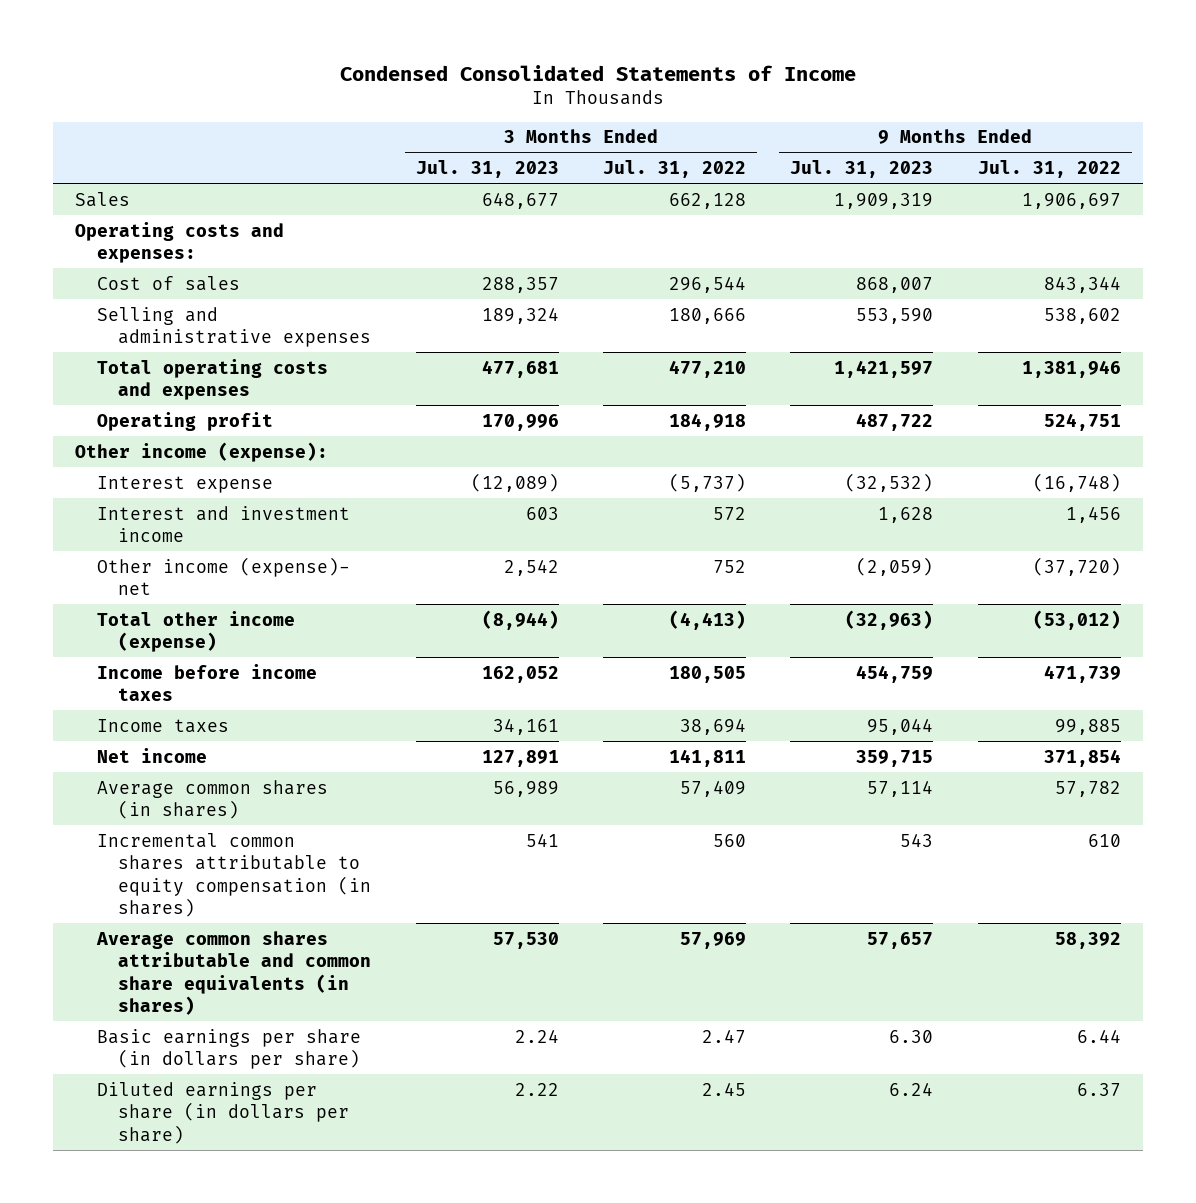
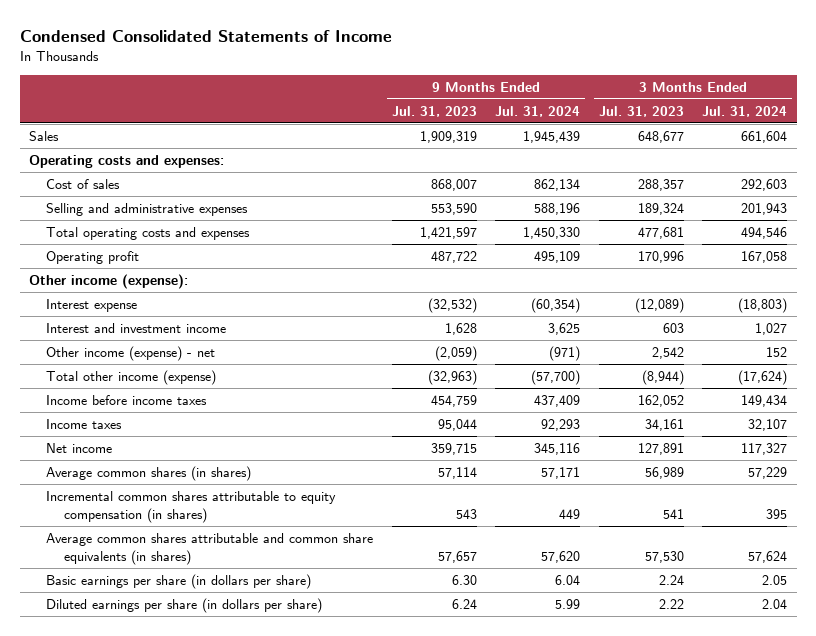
- | 3 Months Ended Jul. 31, 2023 | 3 Months Ended Jul. 31, 2022 | 9 Months Ended Jul. 31, 2023 | 9 Months Ended Jul. 31, 2022
+ | 9 Months Ended Jul. 31, 2023 | 9 Months Ended Jul. 31, 2024 | 3 Months Ended Jul. 31, 2023 | 3 Months Ended Jul. 31, 2024
- Other income (expense)- net | 2,542 | 752 | (2,059) | (37,720)
+ Other income (expense) - net | (2,059) | (971) | 2,542 | 152

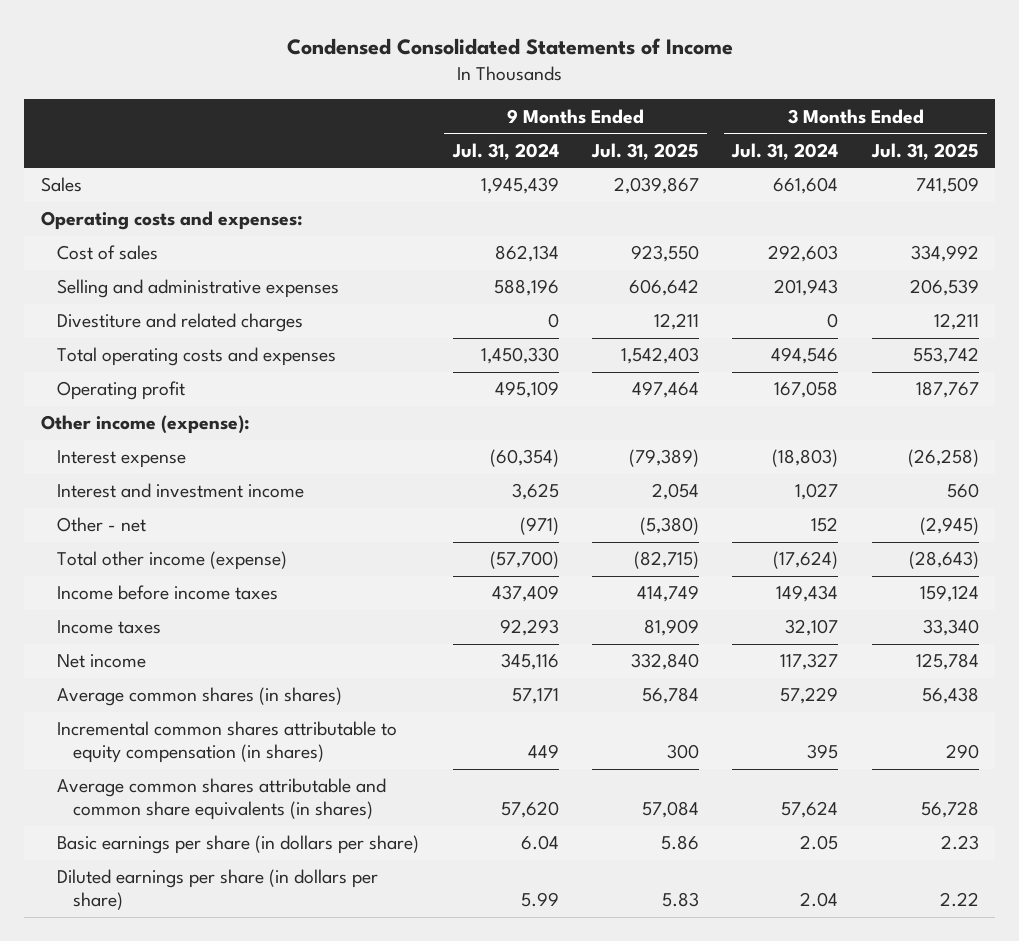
- | 9 Months Ended Jul. 31, 2023 | 9 Months Ended Jul. 31, 2024 | 3 Months Ended Jul. 31, 2023 | 3 Months Ended Jul. 31, 2024
+ | 9 Months Ended Jul. 31, 2024 | 9 Months Ended Jul. 31, 2025 | 3 Months Ended Jul. 31, 2024 | 3 Months Ended Jul. 31, 2025
+ Divestiture and related charges | 0 | 12,211 | 0 | 12,211
- Other income (expense) - net | (2,059) | (971) | 2,542 | 152
+ Other - net | (971) | (5,380) | 152 | (2,945)

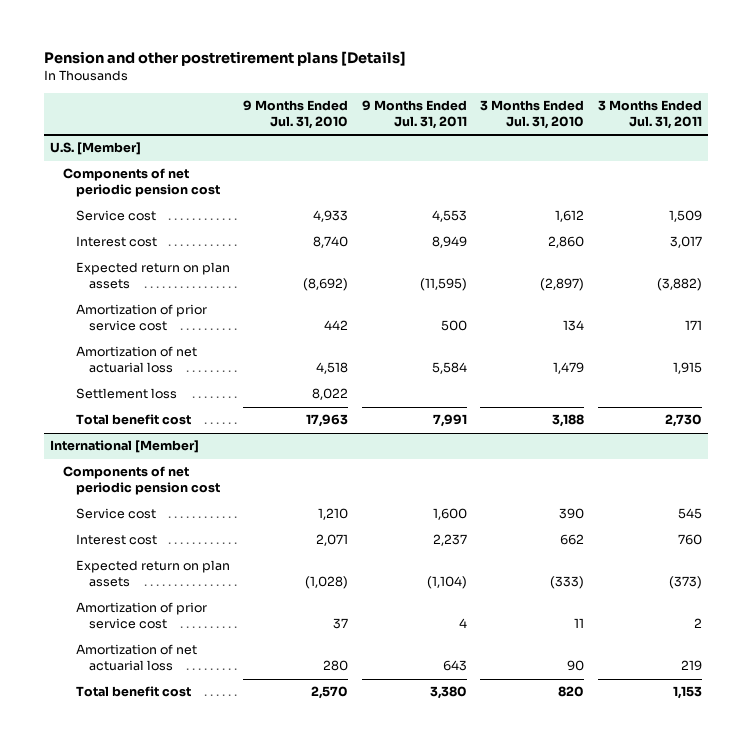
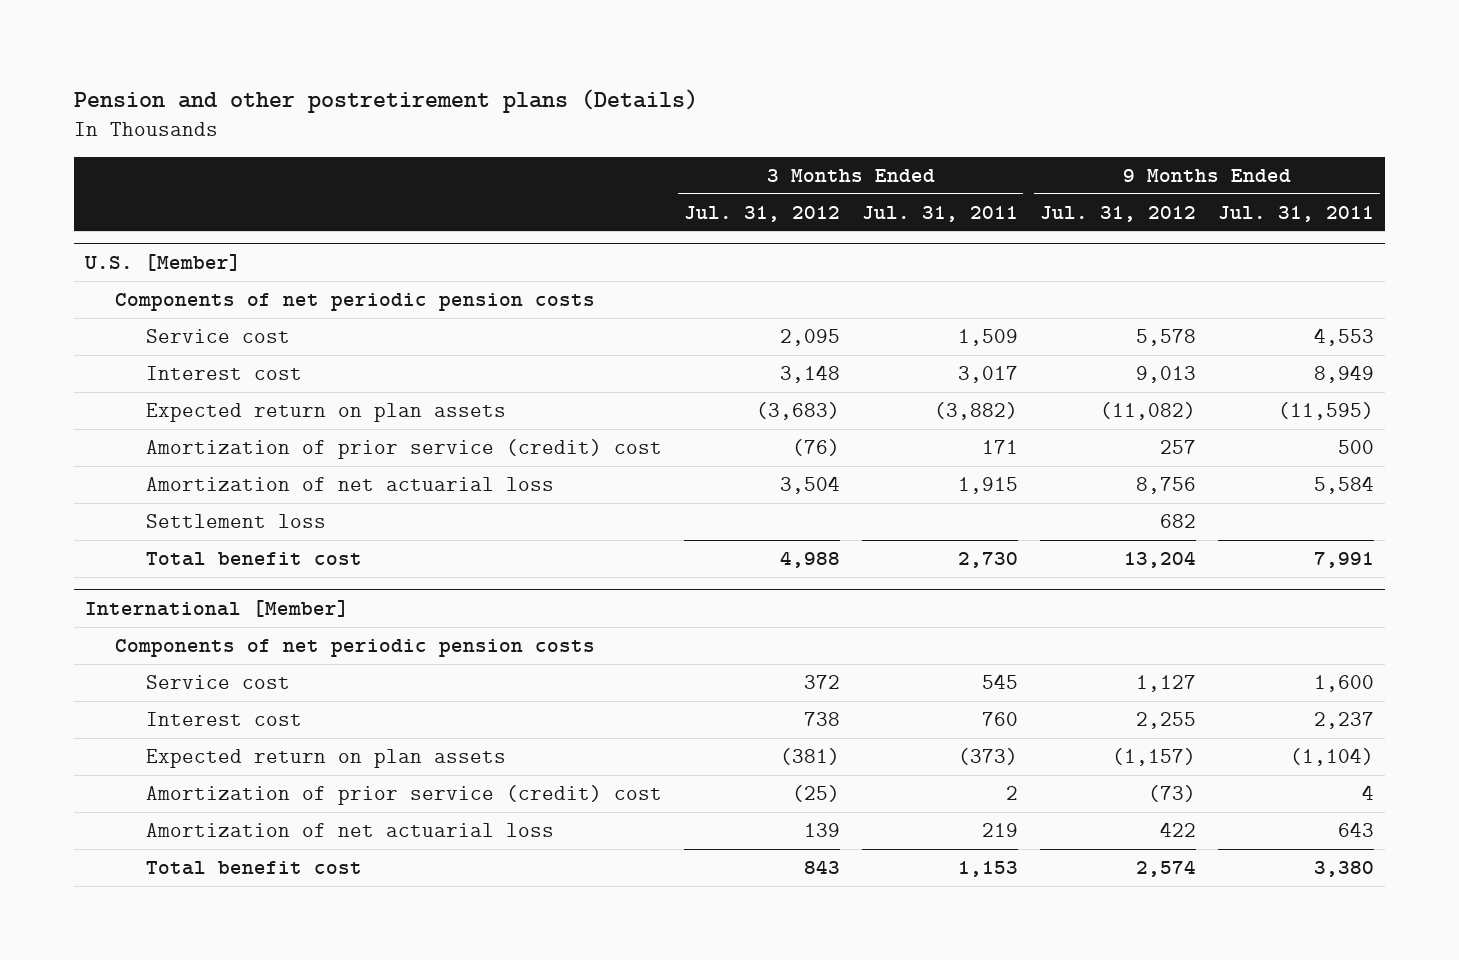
- Pension and other postretirement plans [Details]
+ Pension and other postretirement plans (Details)
- | 9 Months Ended Jul. 31, 2010 | 9 Months Ended Jul. 31, 2011 | 3 Months Ended Jul. 31, 2010 | 3 Months Ended Jul. 31, 2011
+ | 3 Months Ended Jul. 31, 2012 | 3 Months Ended Jul. 31, 2011 | 9 Months Ended Jul. 31, 2012 | 9 Months Ended Jul. 31, 2011
@ U.S. [Member]
- Components of net periodic pension cost
+ Components of net periodic pension costs
- Amortization of prior service cost | 442 | 500 | 134 | 171
+ Amortization of prior service (credit) cost | (76) | 171 | 257 | 500
@ International [Member]
- Components of net periodic pension cost
+ Components of net periodic pension costs
- Amortization of prior service cost | 37 | 4 | 11 | 2
+ Amortization of prior service (credit) cost | (25) | 2 | (73) | 4

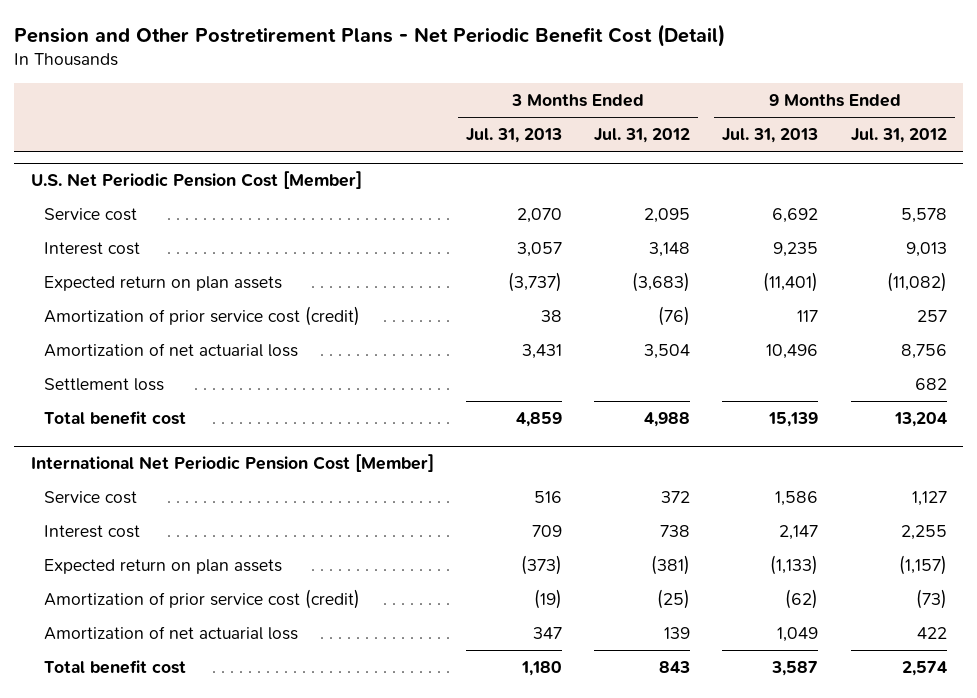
- Pension and other postretirement plans (Details)
+ Pension and Other Postretirement Plans - Net Periodic Benefit Cost (Detail)
- | 3 Months Ended Jul. 31, 2012 | 3 Months Ended Jul. 31, 2011 | 9 Months Ended Jul. 31, 2012 | 9 Months Ended Jul. 31, 2011
+ | 3 Months Ended Jul. 31, 2013 | 3 Months Ended Jul. 31, 2012 | 9 Months Ended Jul. 31, 2013 | 9 Months Ended Jul. 31, 2012
- U.S. [Member]
- Components of net periodic pension costs
+ U.S. Net Periodic Pension Cost [Member]
- Amortization of prior service (credit) cost | (76) | 171 | 257 | 500
+ Amortization of prior service cost (credit) | 38 | (76) | 117 | 257
- International [Member]
- Components of net periodic pension costs
+ International Net Periodic Pension Cost [Member]
- Amortization of prior service (credit) cost | (25) | 2 | (73) | 4
+ Amortization of prior service cost (credit) | (19) | (25) | (62) | (73)

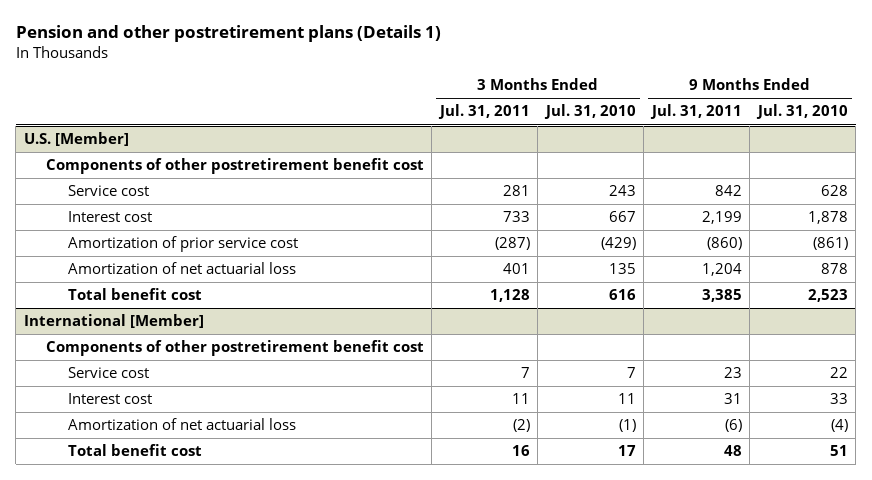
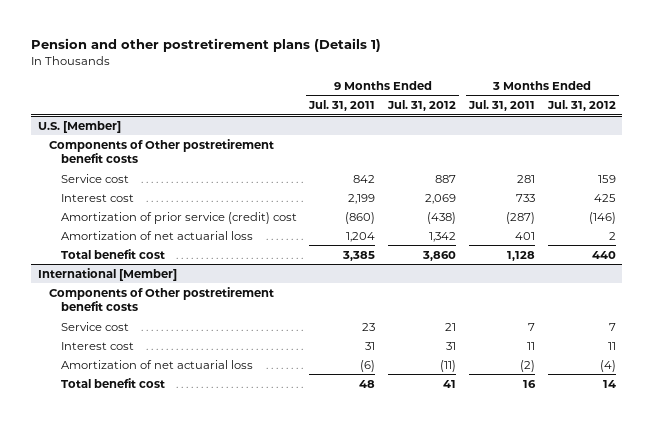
- | 3 Months Ended Jul. 31, 2011 | 3 Months Ended Jul. 31, 2010 | 9 Months Ended Jul. 31, 2011 | 9 Months Ended Jul. 31, 2010
+ | 9 Months Ended Jul. 31, 2011 | 9 Months Ended Jul. 31, 2012 | 3 Months Ended Jul. 31, 2011 | 3 Months Ended Jul. 31, 2012
@ U.S. [Member]
- Components of other postretirement benefit cost
+ Components of Other postretirement benefit costs
- Amortization of prior service cost | (287) | (429) | (860) | (861)
+ Amortization of prior service (credit) cost | (860) | (438) | (287) | (146)
@ International [Member]
- Components of other postretirement benefit cost
+ Components of Other postretirement benefit costs

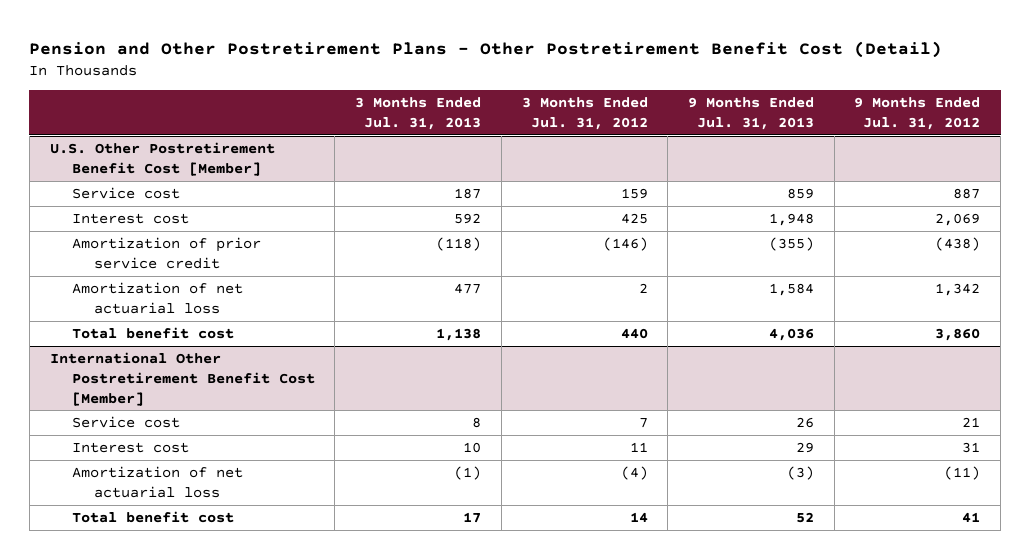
- Pension and other postretirement plans (Details 1)
+ Pension and Other Postretirement Plans - Other Postretirement Benefit Cost (Detail)
- | 9 Months Ended Jul. 31, 2011 | 9 Months Ended Jul. 31, 2012 | 3 Months Ended Jul. 31, 2011 | 3 Months Ended Jul. 31, 2012
+ | 3 Months Ended Jul. 31, 2013 | 3 Months Ended Jul. 31, 2012 | 9 Months Ended Jul. 31, 2013 | 9 Months Ended Jul. 31, 2012
- U.S. [Member]
- Components of Other postretirement benefit costs
+ U.S. Other Postretirement Benefit Cost [Member]
- Amortization of prior service (credit) cost | (860) | (438) | (287) | (146)
+ Amortization of prior service credit | (118) | (146) | (355) | (438)
- International [Member]
- Components of Other postretirement benefit costs
+ International Other Postretirement Benefit Cost [Member]

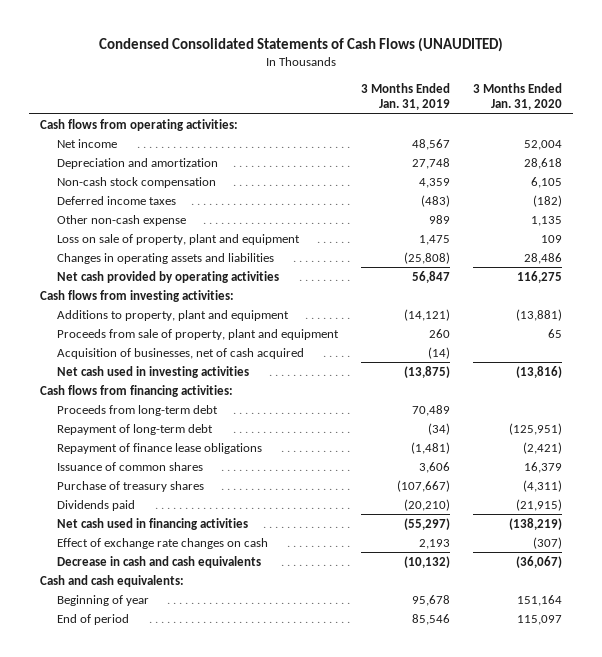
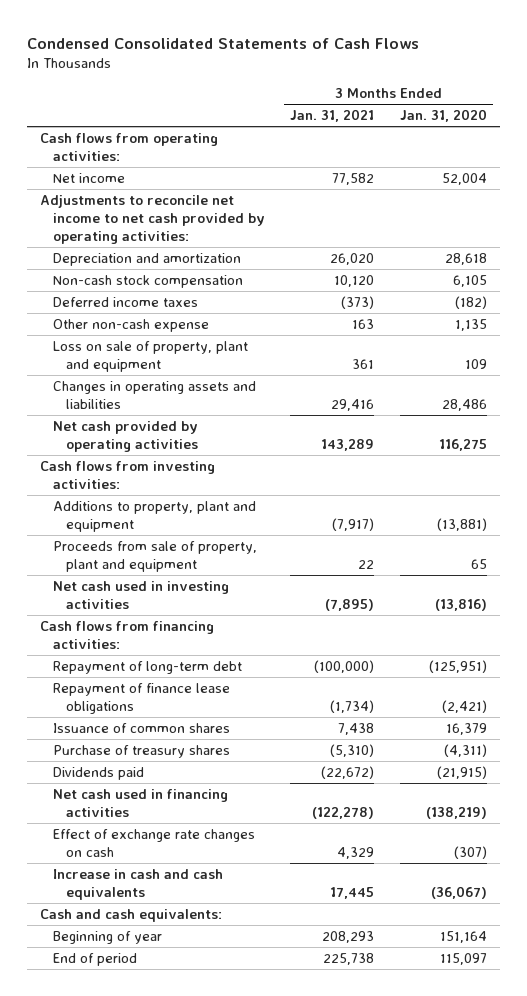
- Condensed Consolidated Statements of Cash Flows (UNAUDITED)
+ Condensed Consolidated Statements of Cash Flows
- | 3 Months Ended Jan. 31, 2019 | 3 Months Ended Jan. 31, 2020
+ | 3 Months Ended Jan. 31, 2021 | 3 Months Ended Jan. 31, 2020
+ Adjustments to reconcile net income to net cash provided by operating activities:
- Acquisition of businesses, net of cash acquired | (14) |
- Proceeds from long-term debt | 70,489 |
- Decrease in cash and cash equivalents | (10,132) | (36,067)
+ Increase in cash and cash equivalents | 17,445 | (36,067)

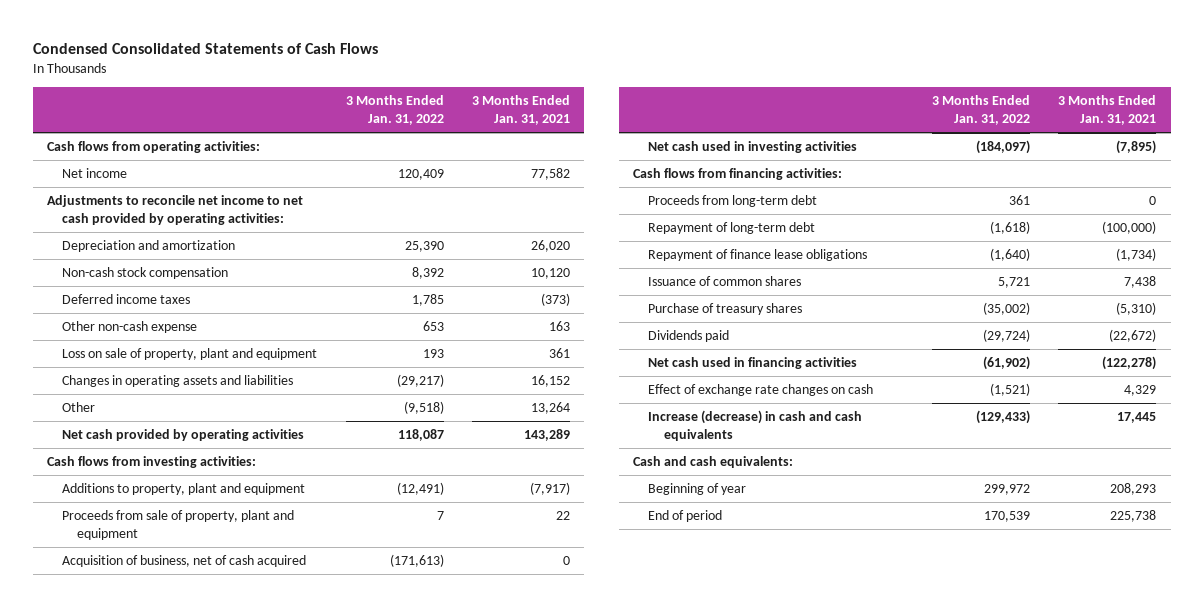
- | 3 Months Ended Jan. 31, 2021 | 3 Months Ended Jan. 31, 2020
+ | 3 Months Ended Jan. 31, 2022 | 3 Months Ended Jan. 31, 2021
- Changes in operating assets and liabilities | 29,416 | 28,486
+ Changes in operating assets and liabilities | (29,217) | 16,152
+ Other | (9,518) | 13,264
+ Acquisition of business, net of cash acquired | (171,613) | 0
+ Proceeds from long-term debt | 361 | 0
- Increase in cash and cash equivalents | 17,445 | (36,067)
+ Increase (decrease) in cash and cash equivalents | (129,433) | 17,445

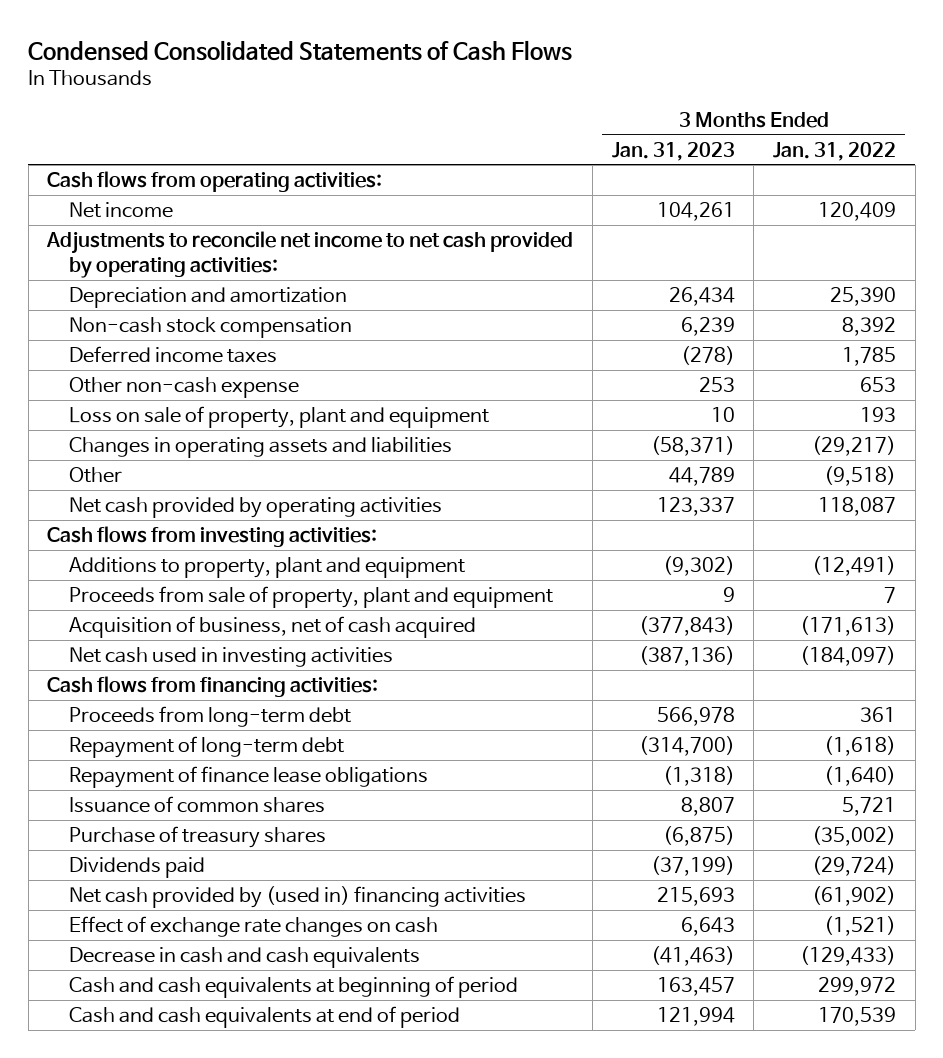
- | 3 Months Ended Jan. 31, 2022 | 3 Months Ended Jan. 31, 2021
+ | 3 Months Ended Jan. 31, 2023 | 3 Months Ended Jan. 31, 2022
- Net cash used in financing activities | (61,902) | (122,278)
+ Net cash provided by (used in) financing activities | 215,693 | (61,902)
- Increase (decrease) in cash and cash equivalents | (129,433) | 17,445
- Cash and cash equivalents:
- Beginning of year | 299,972 | 208,293
- End of period | 170,539 | 225,738
+ Decrease in cash and cash equivalents | (41,463) | (129,433)
+ Cash and cash equivalents at beginning of period | 163,457 | 299,972
+ Cash and cash equivalents at end of period | 121,994 | 170,539

